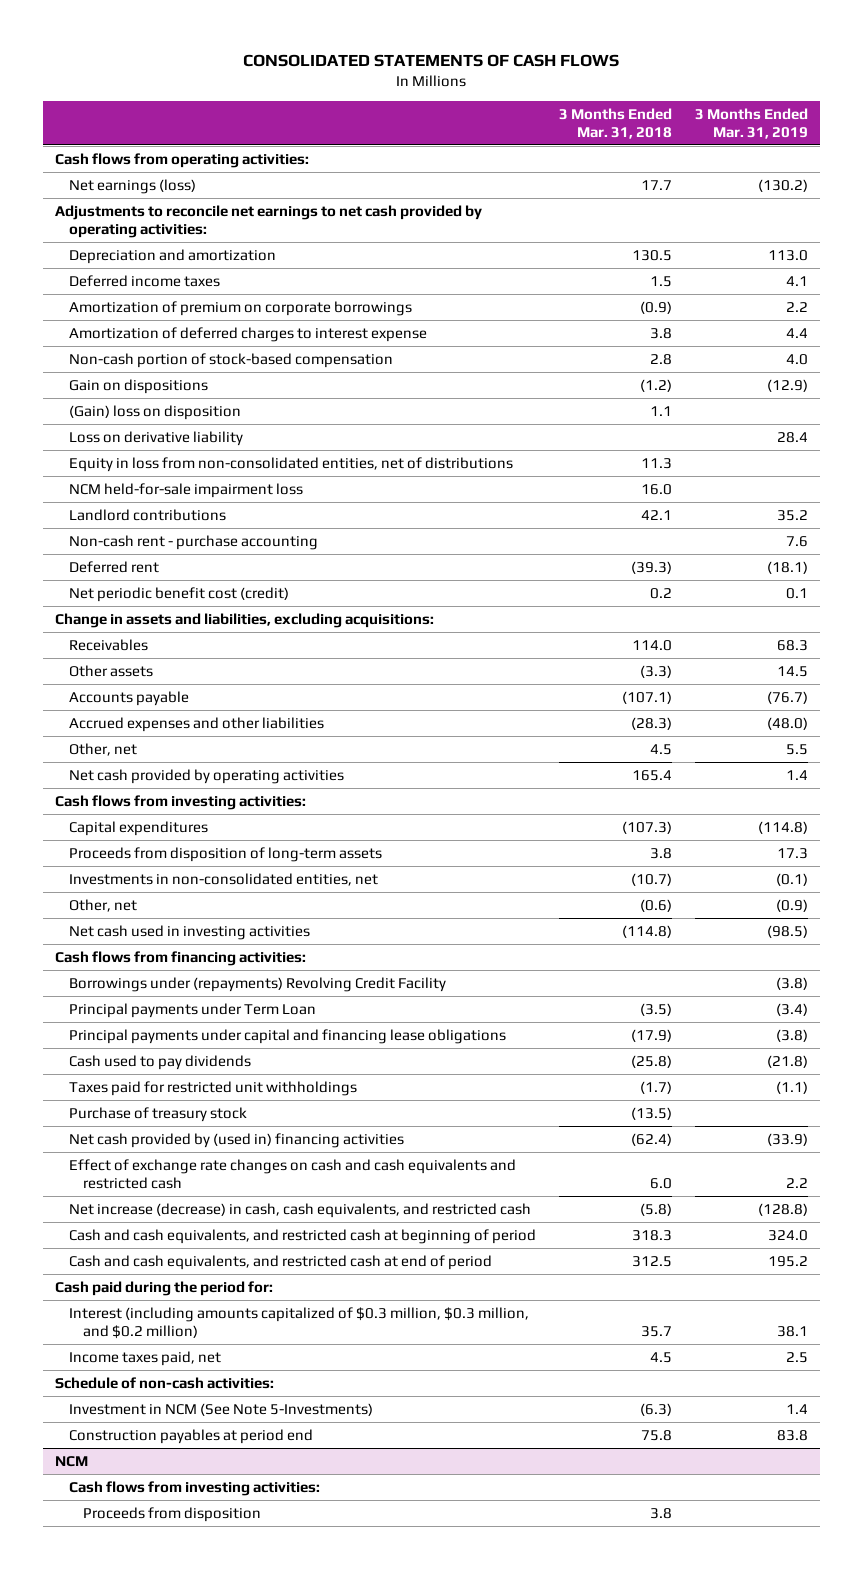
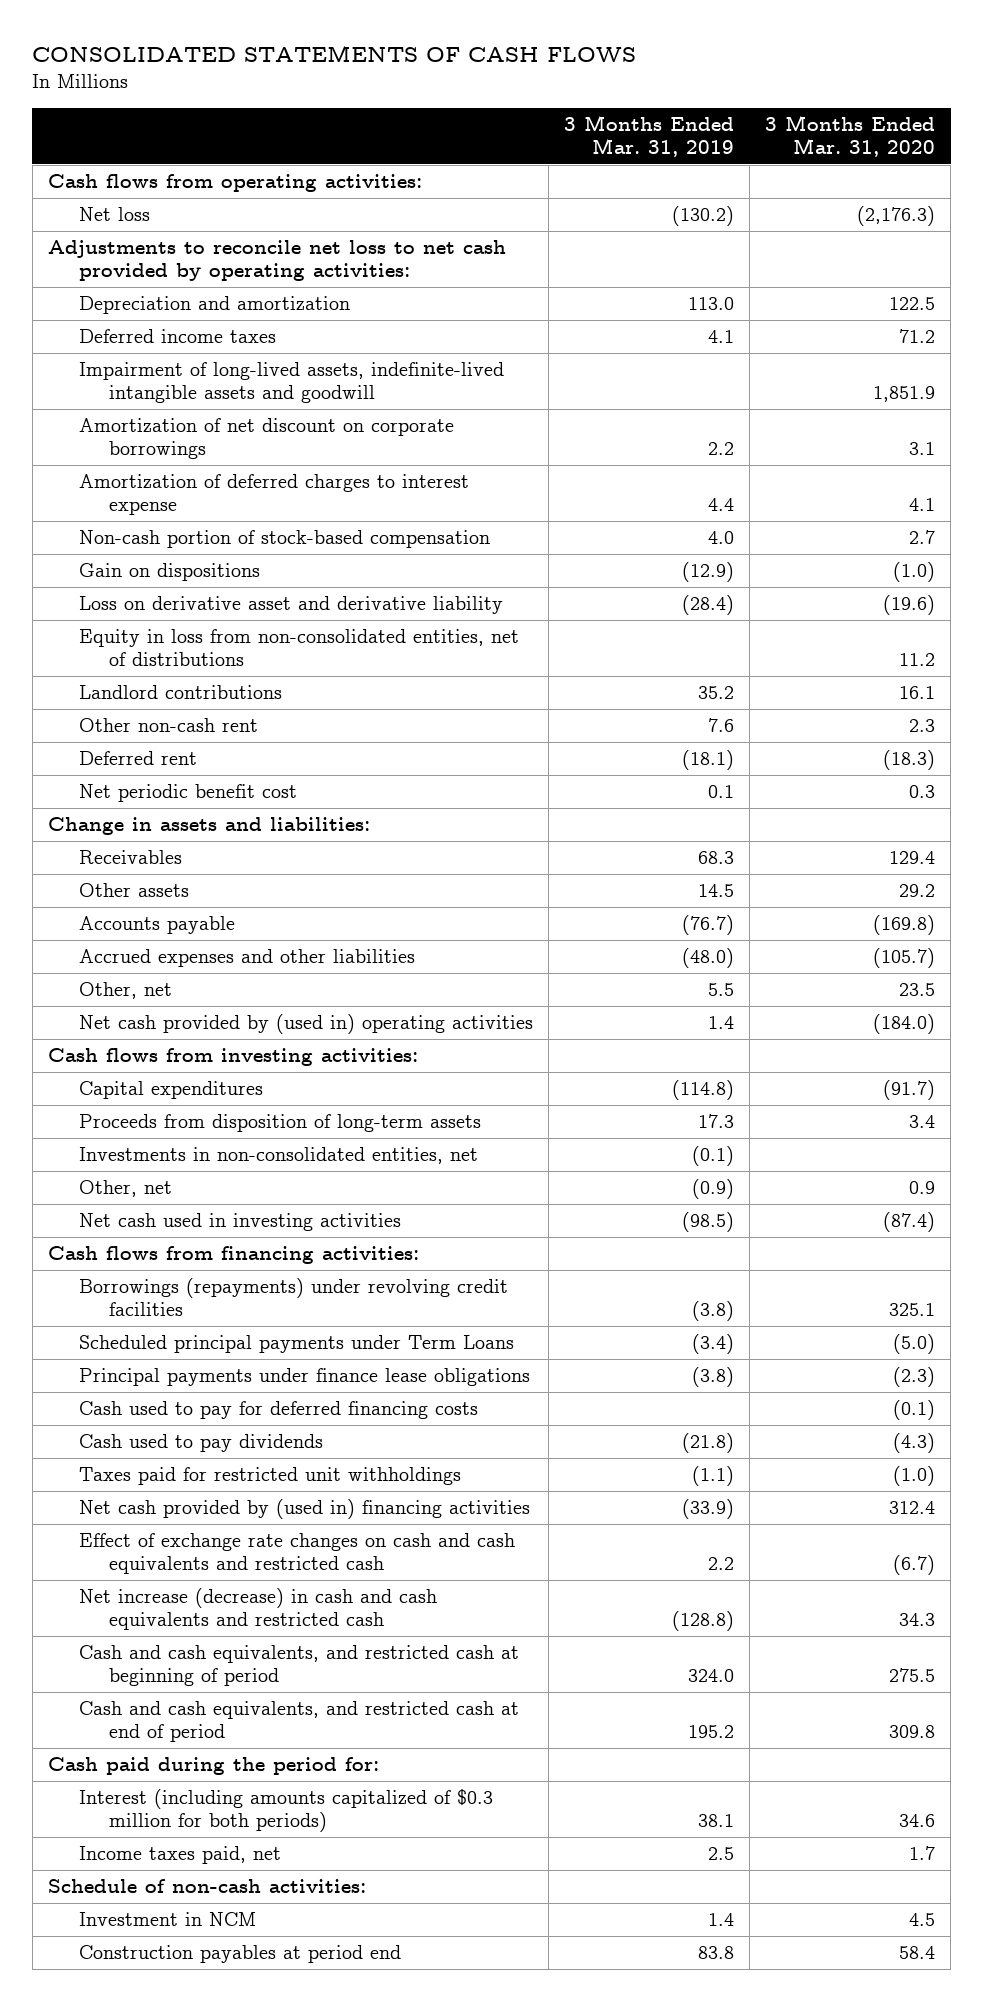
- | 3 Months Ended Mar. 31, 2018 | 3 Months Ended Mar. 31, 2019
+ | 3 Months Ended Mar. 31, 2019 | 3 Months Ended Mar. 31, 2020
- Net earnings (loss) | 17.7 | (130.2)
- Adjustments to reconcile net earnings to net cash provided by operating activities:
+ Net loss | (130.2) | (2,176.3)
+ Adjustments to reconcile net loss to net cash provided by operating activities:
- Amortization of premium on corporate borrowings | (0.9) | 2.2
+ Impairment of long-lived assets, indefinite-lived intangible assets and goodwill | | 1,851.9
+ Amortization of net discount on corporate borrowings | 2.2 | 3.1
- (Gain) loss on disposition | 1.1 |
- Loss on derivative liability | | 28.4
+ Loss on derivative asset and derivative liability | (28.4) | (19.6)
- NCM held-for-sale impairment loss | 16.0 |
- Non-cash rent - purchase accounting | | 7.6
+ Other non-cash rent | 7.6 | 2.3
- Net periodic benefit cost (credit) | 0.2 | 0.1
- Change in assets and liabilities, excluding acquisitions:
+ Net periodic benefit cost | 0.1 | 0.3
+ Change in assets and liabilities:
- Net cash provided by operating activities | 165.4 | 1.4
+ Net cash provided by (used in) operating activities | 1.4 | (184.0)
- Borrowings under (repayments) Revolving Credit Facility | | (3.8)
- Principal payments under Term Loan | (3.5) | (3.4)
- Principal payments under capital and financing lease obligations | (17.9) | (3.8)
+ Borrowings (repayments) under revolving credit facilities | (3.8) | 325.1
+ Scheduled principal payments under Term Loans | (3.4) | (5.0)
+ Principal payments under finance lease obligations | (3.8) | (2.3)
+ Cash used to pay for deferred financing costs | | (0.1)
- Purchase of treasury stock | (13.5) |
- Net increase (decrease) in cash, cash equivalents, and restricted cash | (5.8) | (128.8)
+ Net increase (decrease) in cash and cash equivalents and restricted cash | (128.8) | 34.3
- Interest (including amounts capitalized of $0.3 million, $0.3 million, and $0.2 million) | 35.7 | 38.1
+ Interest (including amounts capitalized of $0.3 million for both periods) | 38.1 | 34.6
- Investment in NCM (See Note 5-Investments) | (6.3) | 1.4
+ Investment in NCM | 1.4 | 4.5
- NCM
- Cash flows from investing activities:
- Proceeds from disposition | 3.8 |

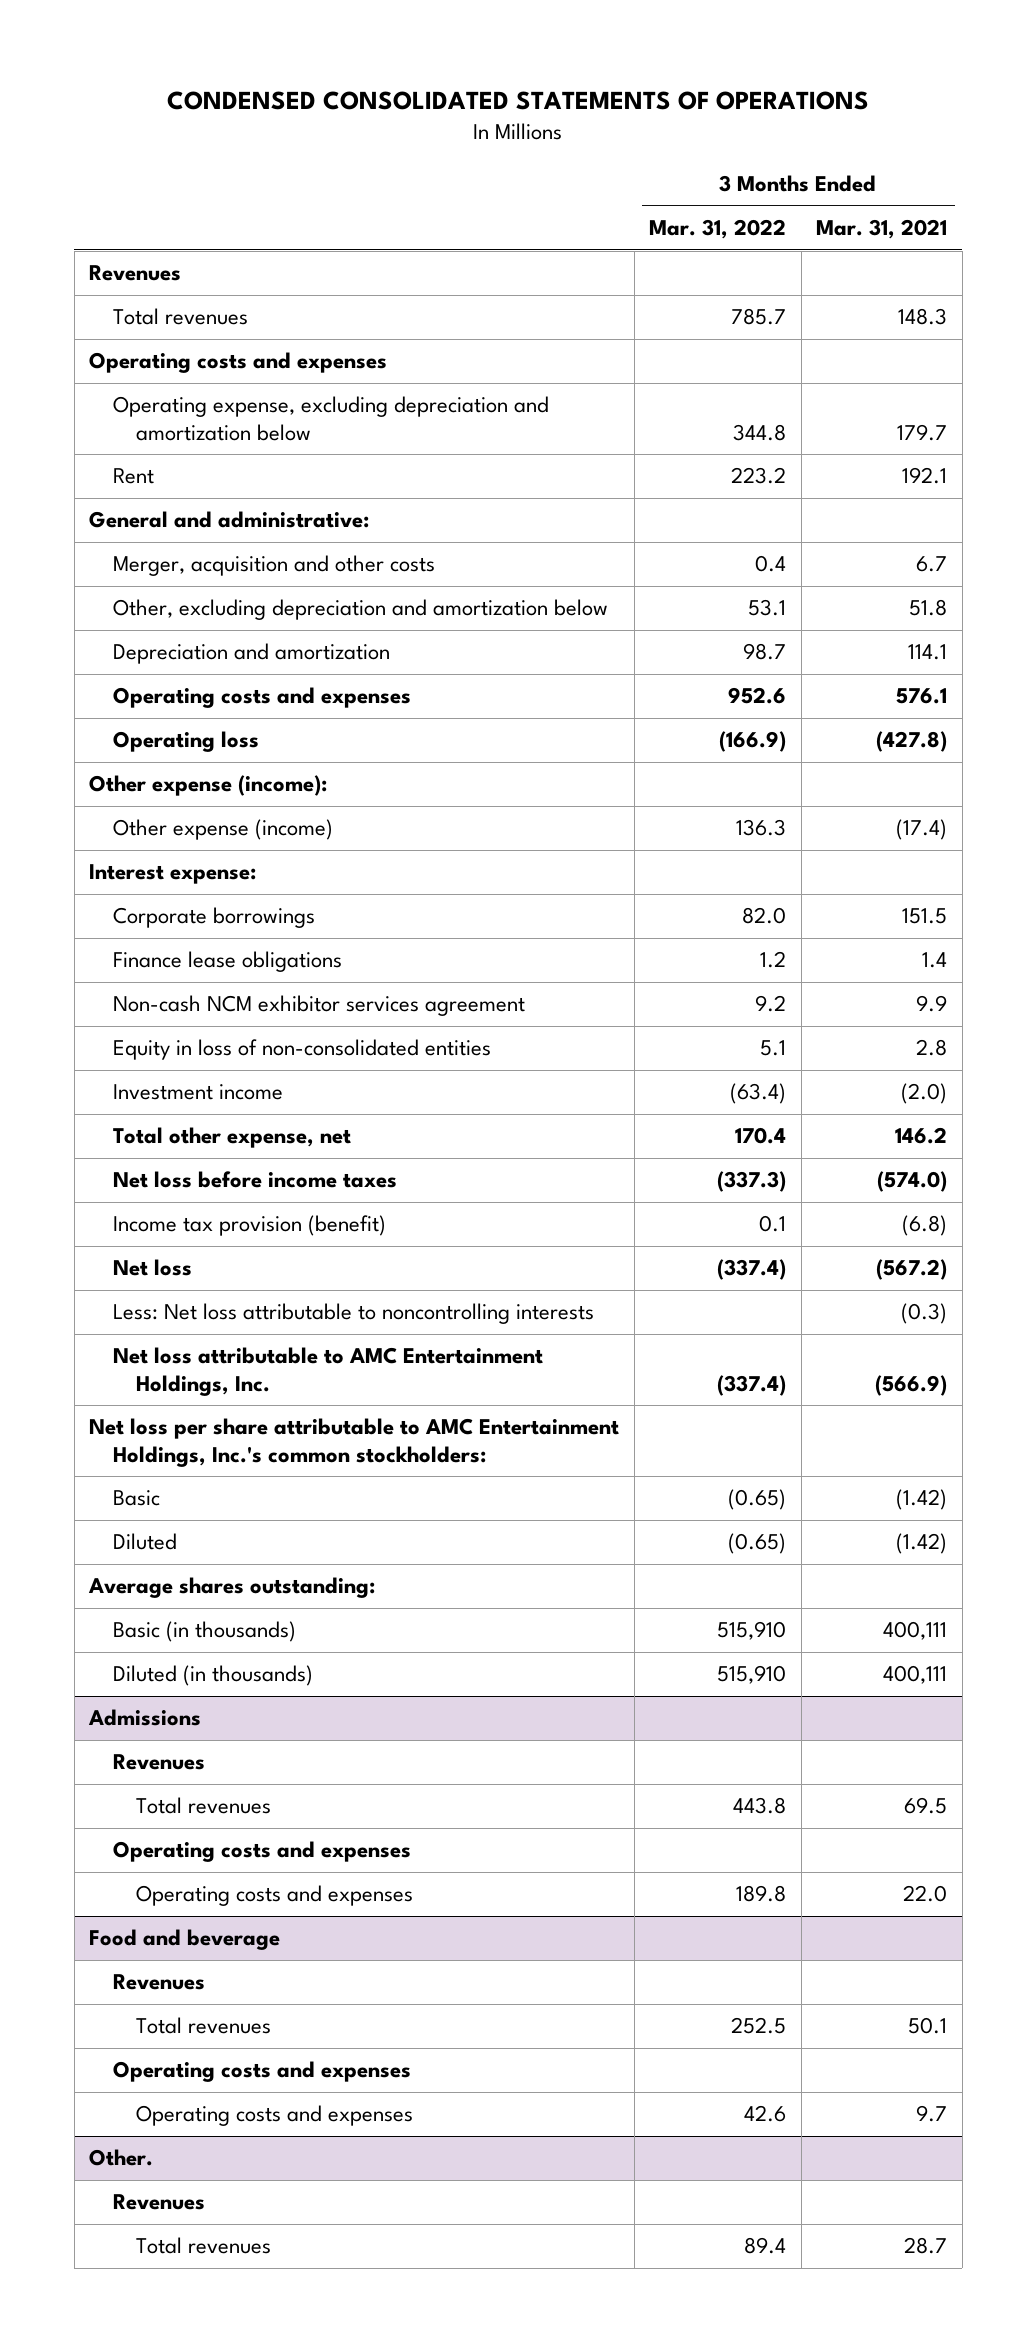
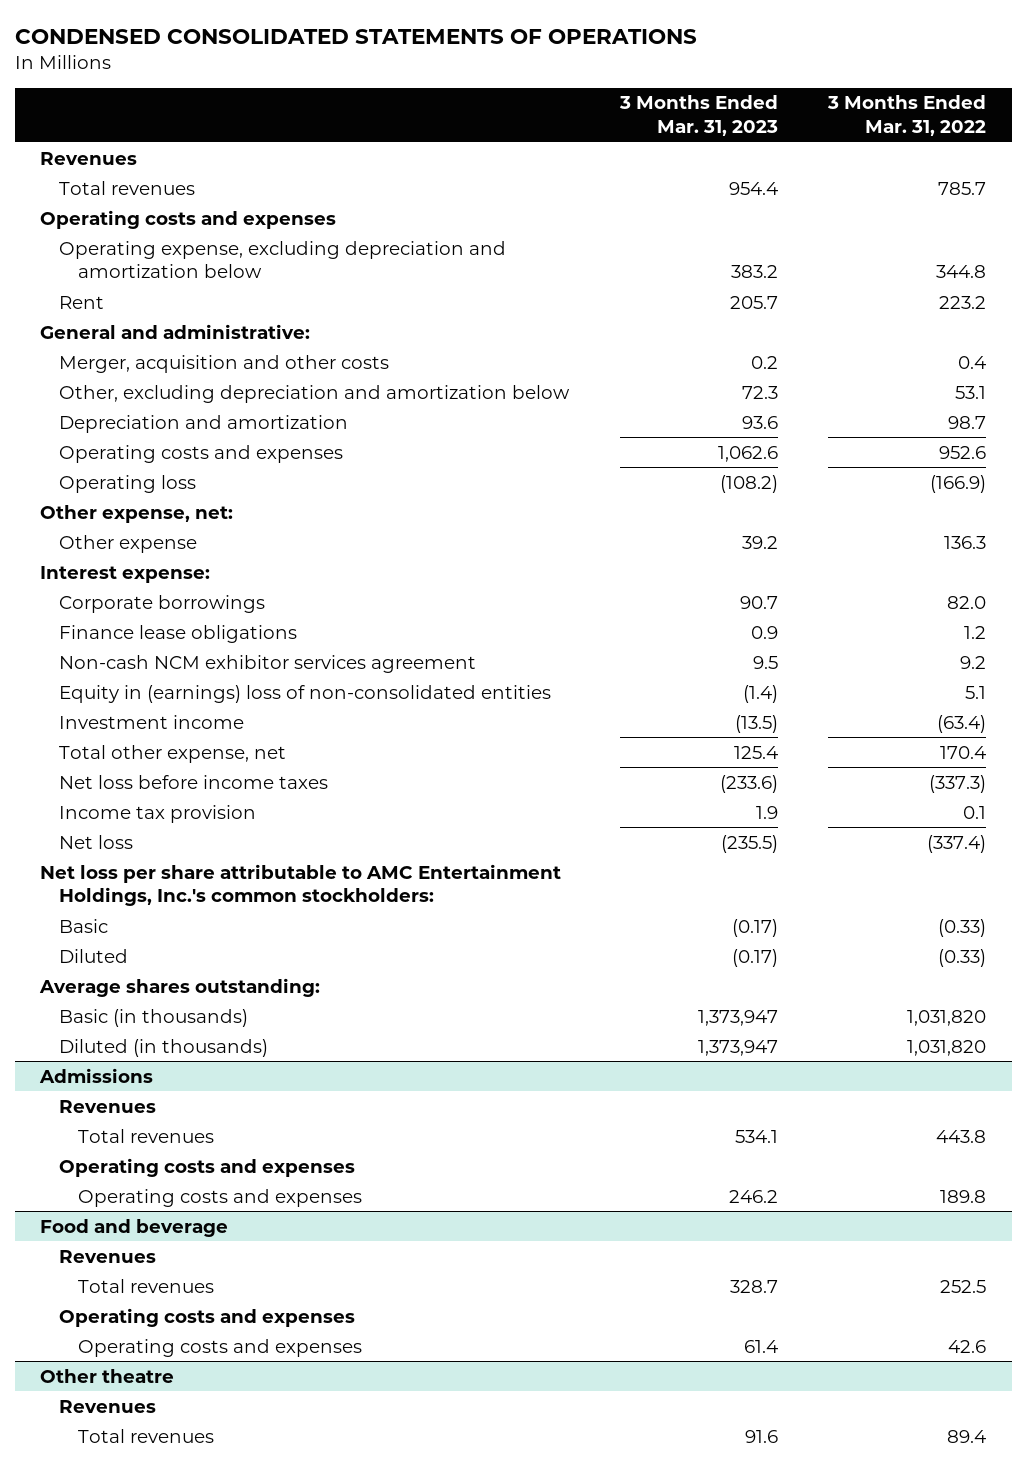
- | 3 Months Ended Mar. 31, 2022 | 3 Months Ended Mar. 31, 2021
+ | 3 Months Ended Mar. 31, 2023 | 3 Months Ended Mar. 31, 2022
- Other expense (income):
- Other expense (income) | 136.3 | (17.4)
+ Other expense, net:
+ Other expense | 39.2 | 136.3
- Equity in loss of non-consolidated entities | 5.1 | 2.8
+ Equity in (earnings) loss of non-consolidated entities | (1.4) | 5.1
- Income tax provision (benefit) | 0.1 | (6.8)
+ Income tax provision | 1.9 | 0.1
- Less: Net loss attributable to noncontrolling interests | | (0.3)
- Net loss attributable to AMC Entertainment Holdings, Inc. | (337.4) | (566.9)
- Basic | (0.65) | (1.42)
- Diluted | (0.65) | (1.42)
+ Basic | (0.17) | (0.33)
+ Diluted | (0.17) | (0.33)
- Basic (in thousands) | 515,910 | 400,111
- Diluted (in thousands) | 515,910 | 400,111
+ Basic (in thousands) | 1,373,947 | 1,031,820
+ Diluted (in thousands) | 1,373,947 | 1,031,820
- Other.
+ Other theatre

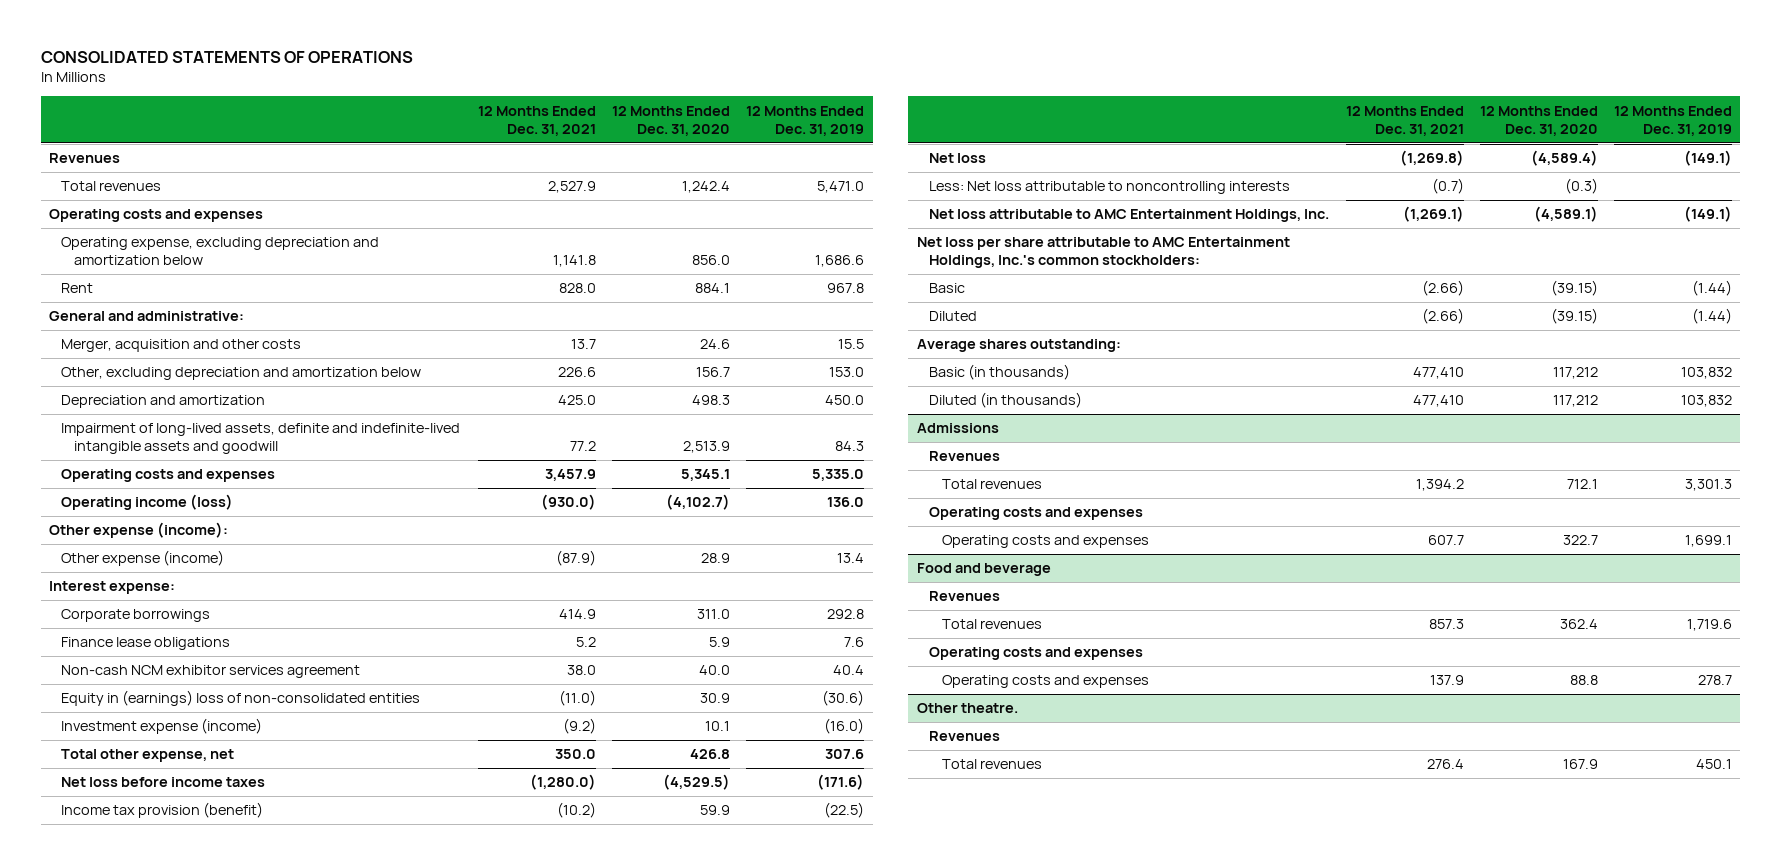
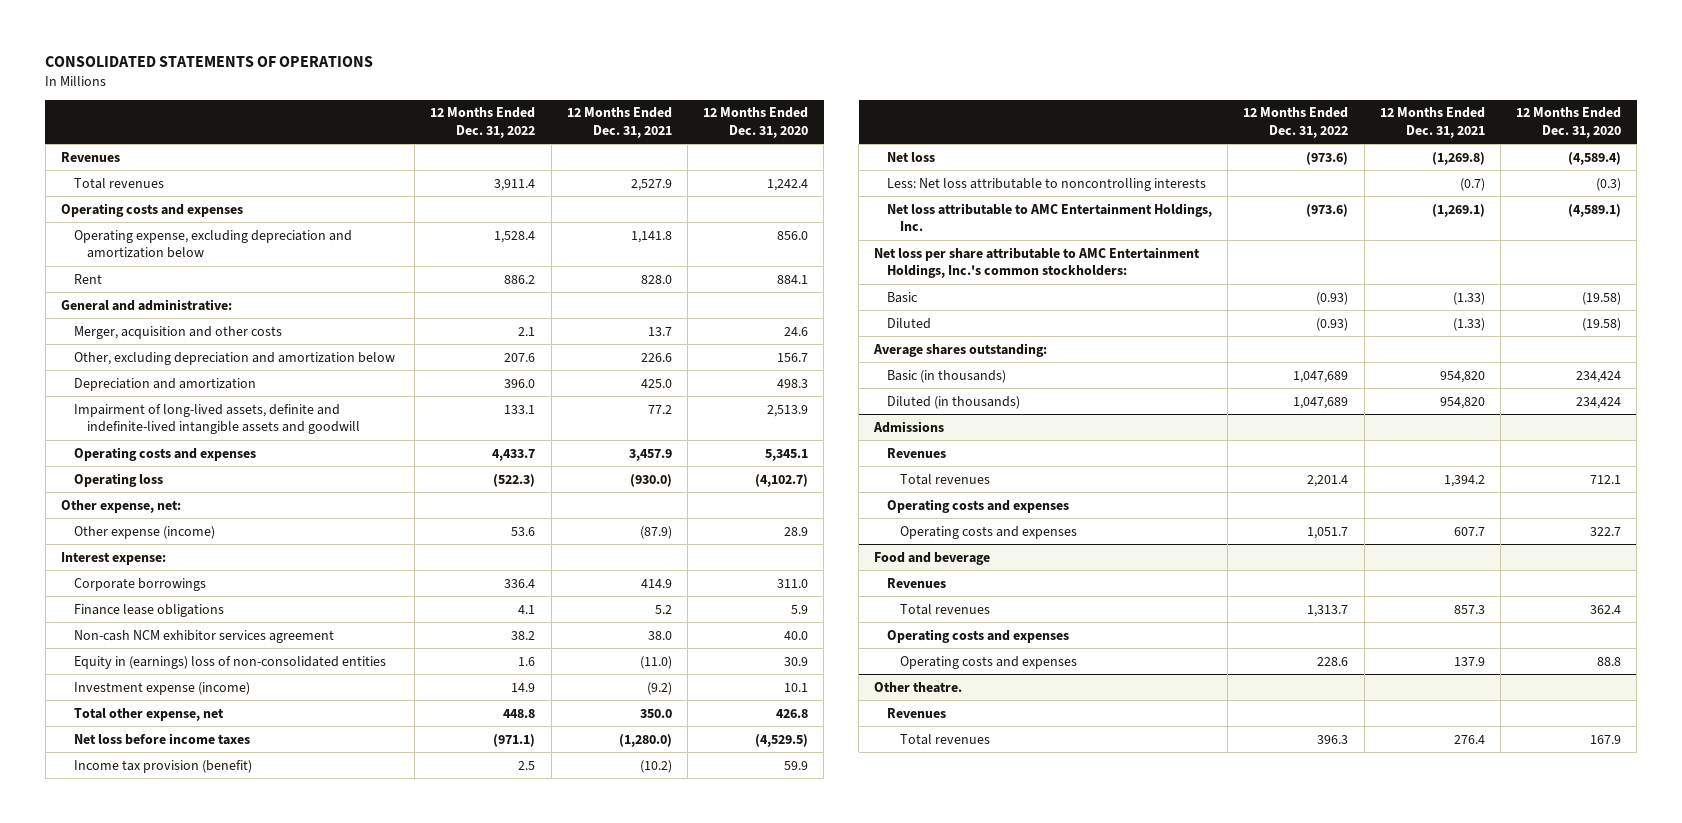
- | 12 Months Ended Dec. 31, 2021 | 12 Months Ended Dec. 31, 2020 | 12 Months Ended Dec. 31, 2019
+ | 12 Months Ended Dec. 31, 2022 | 12 Months Ended Dec. 31, 2021 | 12 Months Ended Dec. 31, 2020
- Operating income (loss) | (930.0) | (4,102.7) | 136.0
- Other expense (income):
+ Operating loss | (522.3) | (930.0) | (4,102.7)
+ Other expense, net:
- Basic | (2.66) | (39.15) | (1.44)
- Diluted | (2.66) | (39.15) | (1.44)
+ Basic | (0.93) | (1.33) | (19.58)
+ Diluted | (0.93) | (1.33) | (19.58)
- Basic (in thousands) | 477,410 | 117,212 | 103,832
- Diluted (in thousands) | 477,410 | 117,212 | 103,832
+ Basic (in thousands) | 1,047,689 | 954,820 | 234,424
+ Diluted (in thousands) | 1,047,689 | 954,820 | 234,424

